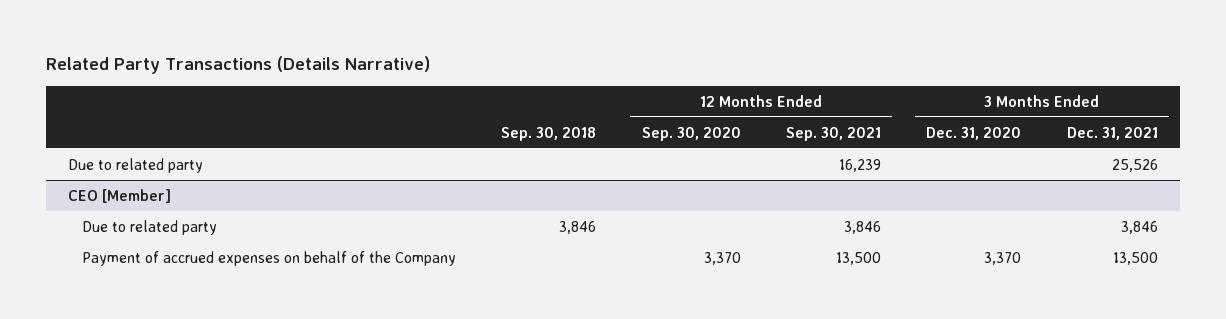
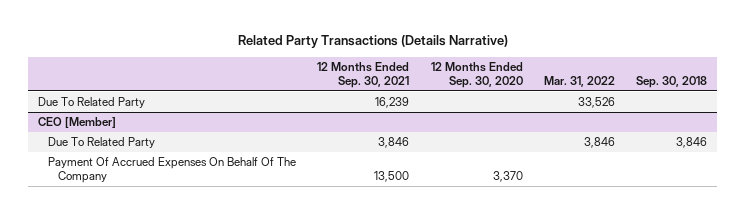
- | Sep. 30, 2018 | 12 Months Ended Sep. 30, 2020 | 12 Months Ended Sep. 30, 2021 | 3 Months Ended Dec. 31, 2020 | 3 Months Ended Dec. 31, 2021
+ | 12 Months Ended Sep. 30, 2021 | 12 Months Ended Sep. 30, 2020 | Mar. 31, 2022 | Sep. 30, 2018
- Due to related party | | | 16,239 | | 25,526
+ Due To Related Party | 16,239 | | 33,526 |
@ CEO [Member]
- Due to related party | 3,846 | | 3,846 | | 3,846
- Payment of accrued expenses on behalf of the Company | | 3,370 | 13,500 | 3,370 | 13,500
+ Due To Related Party | 3,846 | | 3,846 | 3,846
+ Payment Of Accrued Expenses On Behalf Of The Company | 13,500 | 3,370 | |

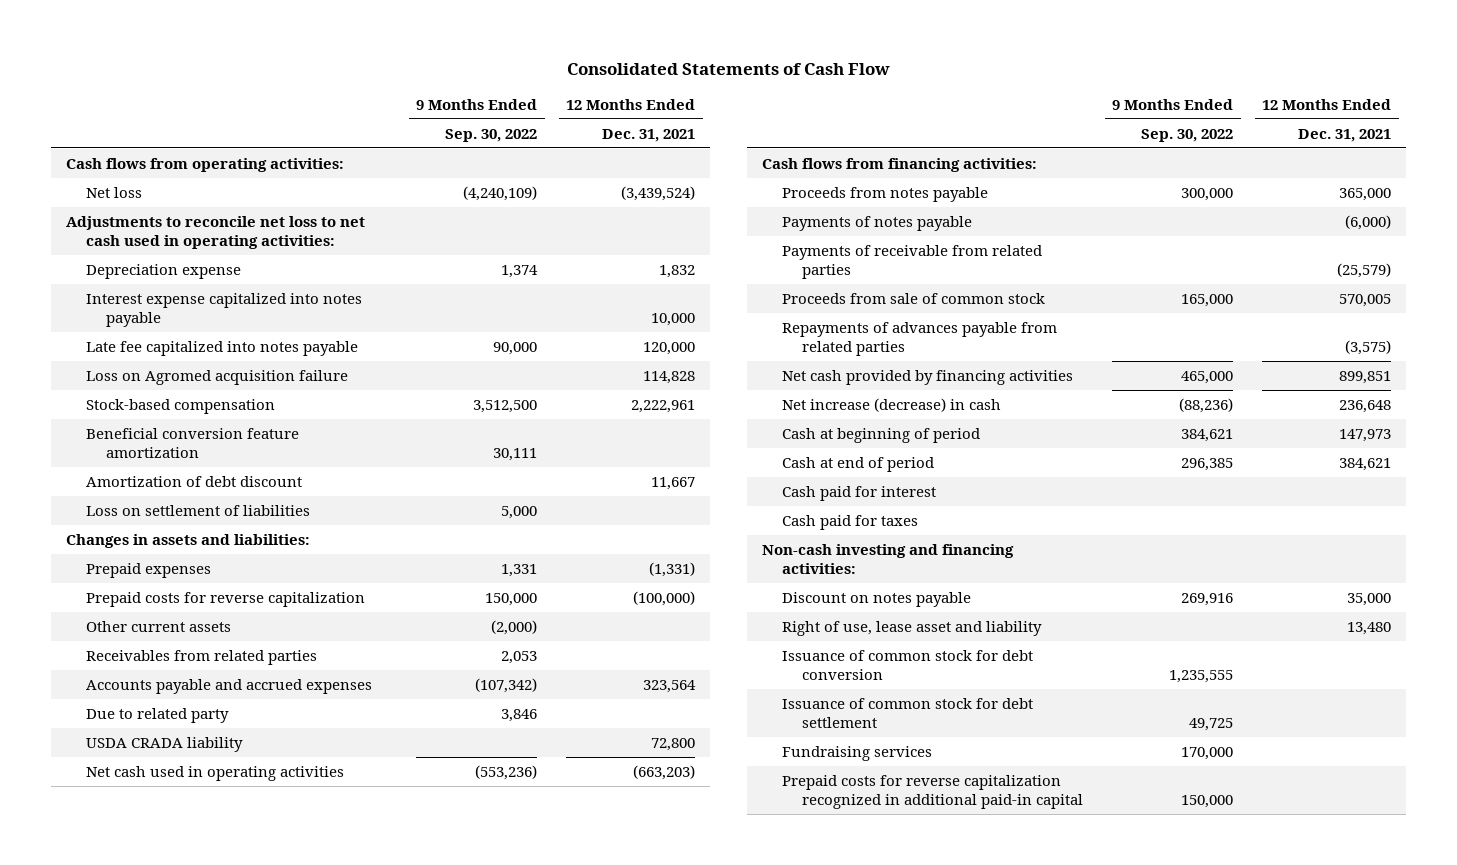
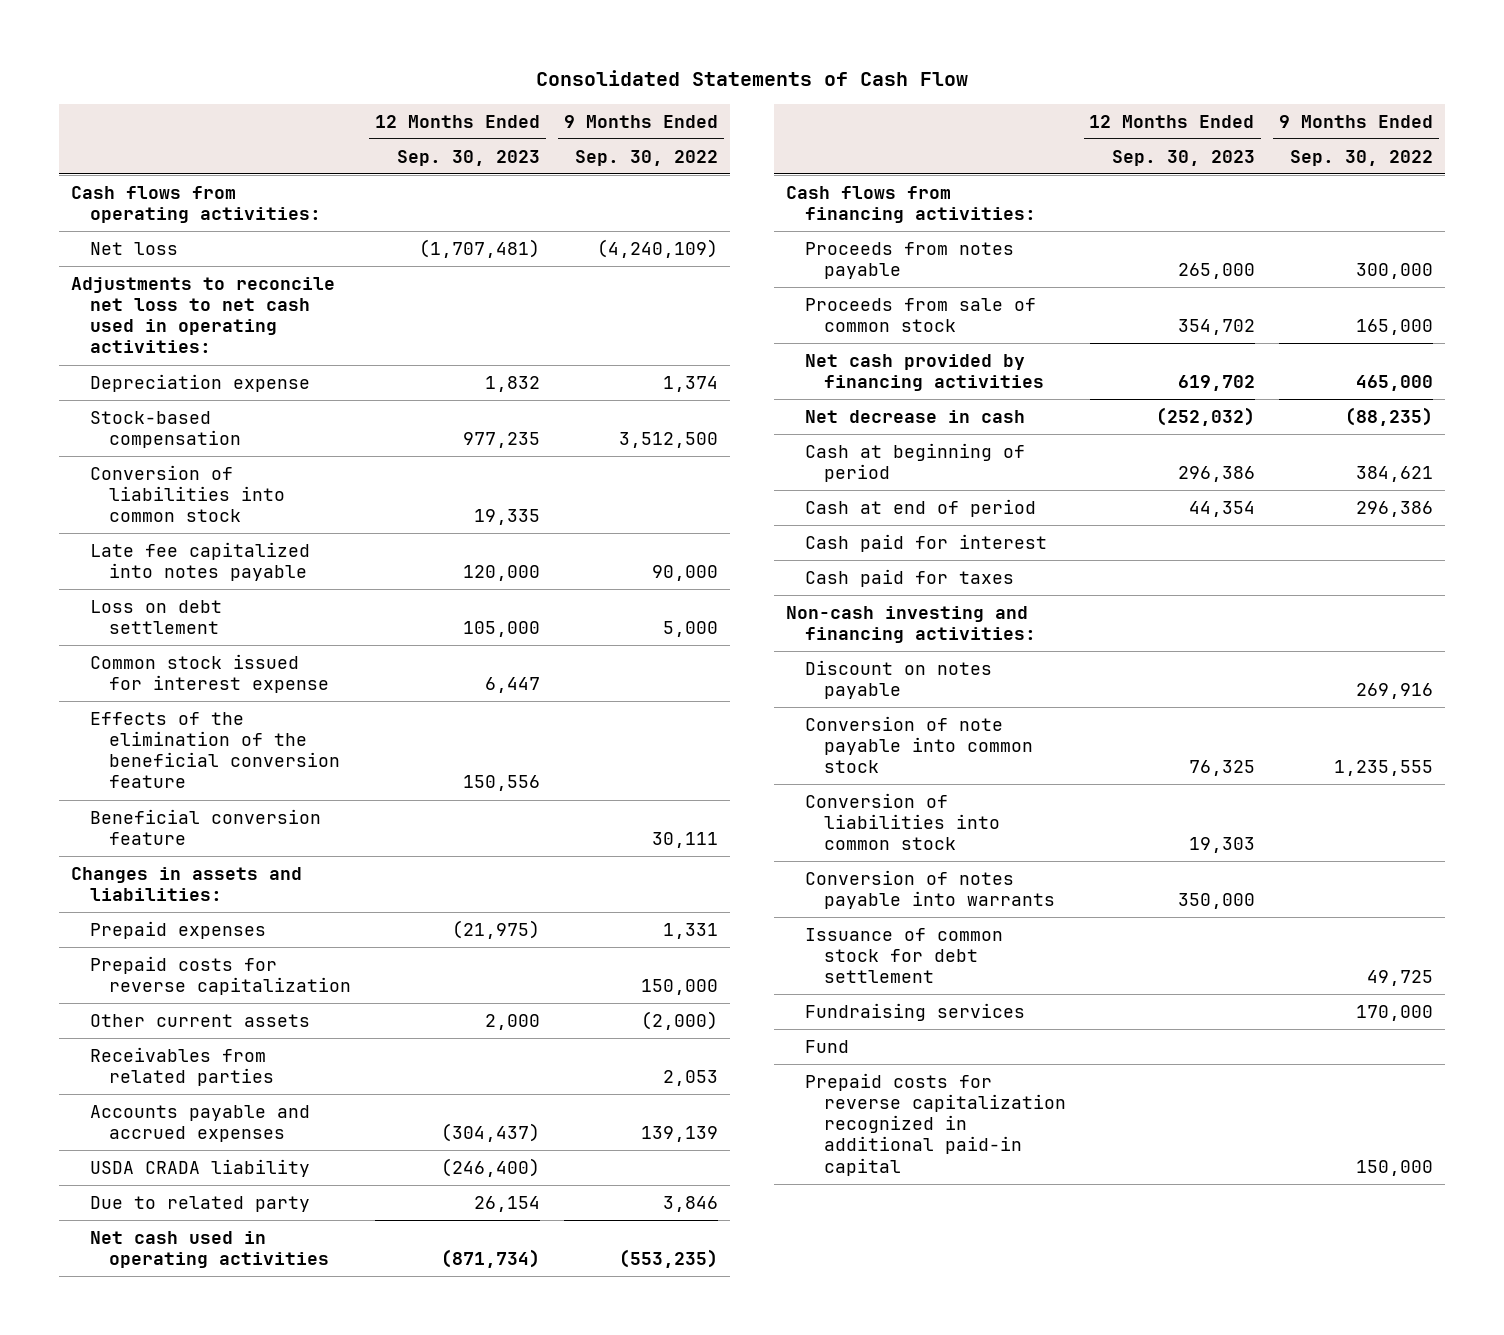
- | 9 Months Ended Sep. 30, 2022 | 12 Months Ended Dec. 31, 2021
+ | 12 Months Ended Sep. 30, 2023 | 9 Months Ended Sep. 30, 2022
- Interest expense capitalized into notes payable | | 10,000
- Loss on Agromed acquisition failure | | 114,828
- Beneficial conversion feature amortization | 30,111 |
- Amortization of debt discount | | 11,667
- Loss on settlement of liabilities | 5,000 |
+ Conversion of liabilities into common stock | 19,335 |
moved down: Late fee capitalized into notes payable | 120,000 | 90,000
+ Loss on debt settlement | 105,000 | 5,000
+ Common stock issued for interest expense | 6,447 |
+ Effects of the elimination of the beneficial conversion feature | 150,556 |
+ Beneficial conversion feature | | 30,111
- Accounts payable and accrued expenses | (107,342) | 323,564
+ Accounts payable and accrued expenses | (304,437) | 139,139
- Net cash used in operating activities | (553,236) | (663,203)
moved down: Due to related party | 26,154 | 3,846
+ Net cash used in operating activities | (871,734) | (553,235)
- Payments of notes payable | | (6,000)
- Payments of receivable from related parties | | (25,579)
- Repayments of advances payable from related parties | | (3,575)
- Net increase (decrease) in cash | (88,236) | 236,648
+ Net decrease in cash | (252,032) | (88,235)
- Cash at end of period | 296,385 | 384,621
+ Cash at end of period | 44,354 | 296,386
- Right of use, lease asset and liability | | 13,480
- Issuance of common stock for debt conversion | 1,235,555 |
+ Conversion of note payable into common stock | 76,325 | 1,235,555
+ Conversion of liabilities into common stock | 19,303 |
+ Conversion of notes payable into warrants | 350,000 |
+ Fund

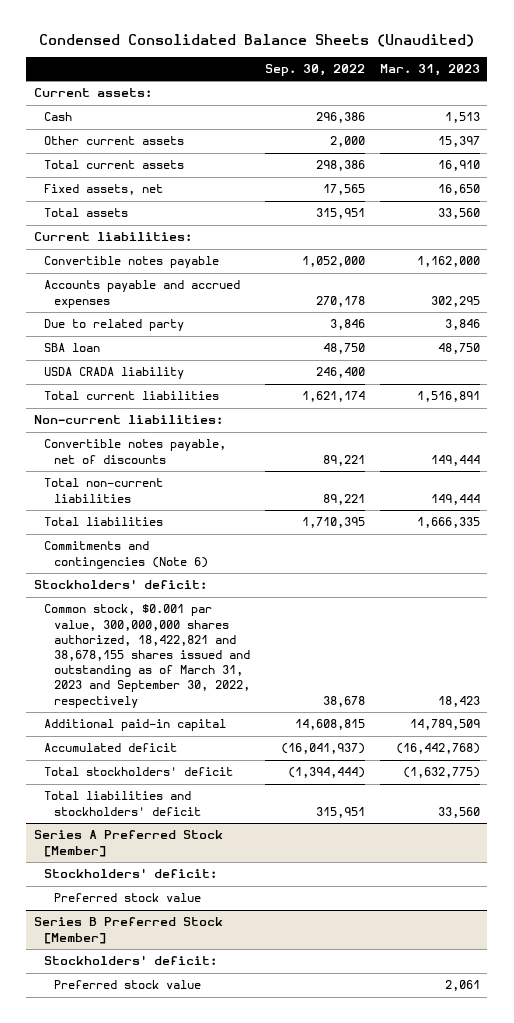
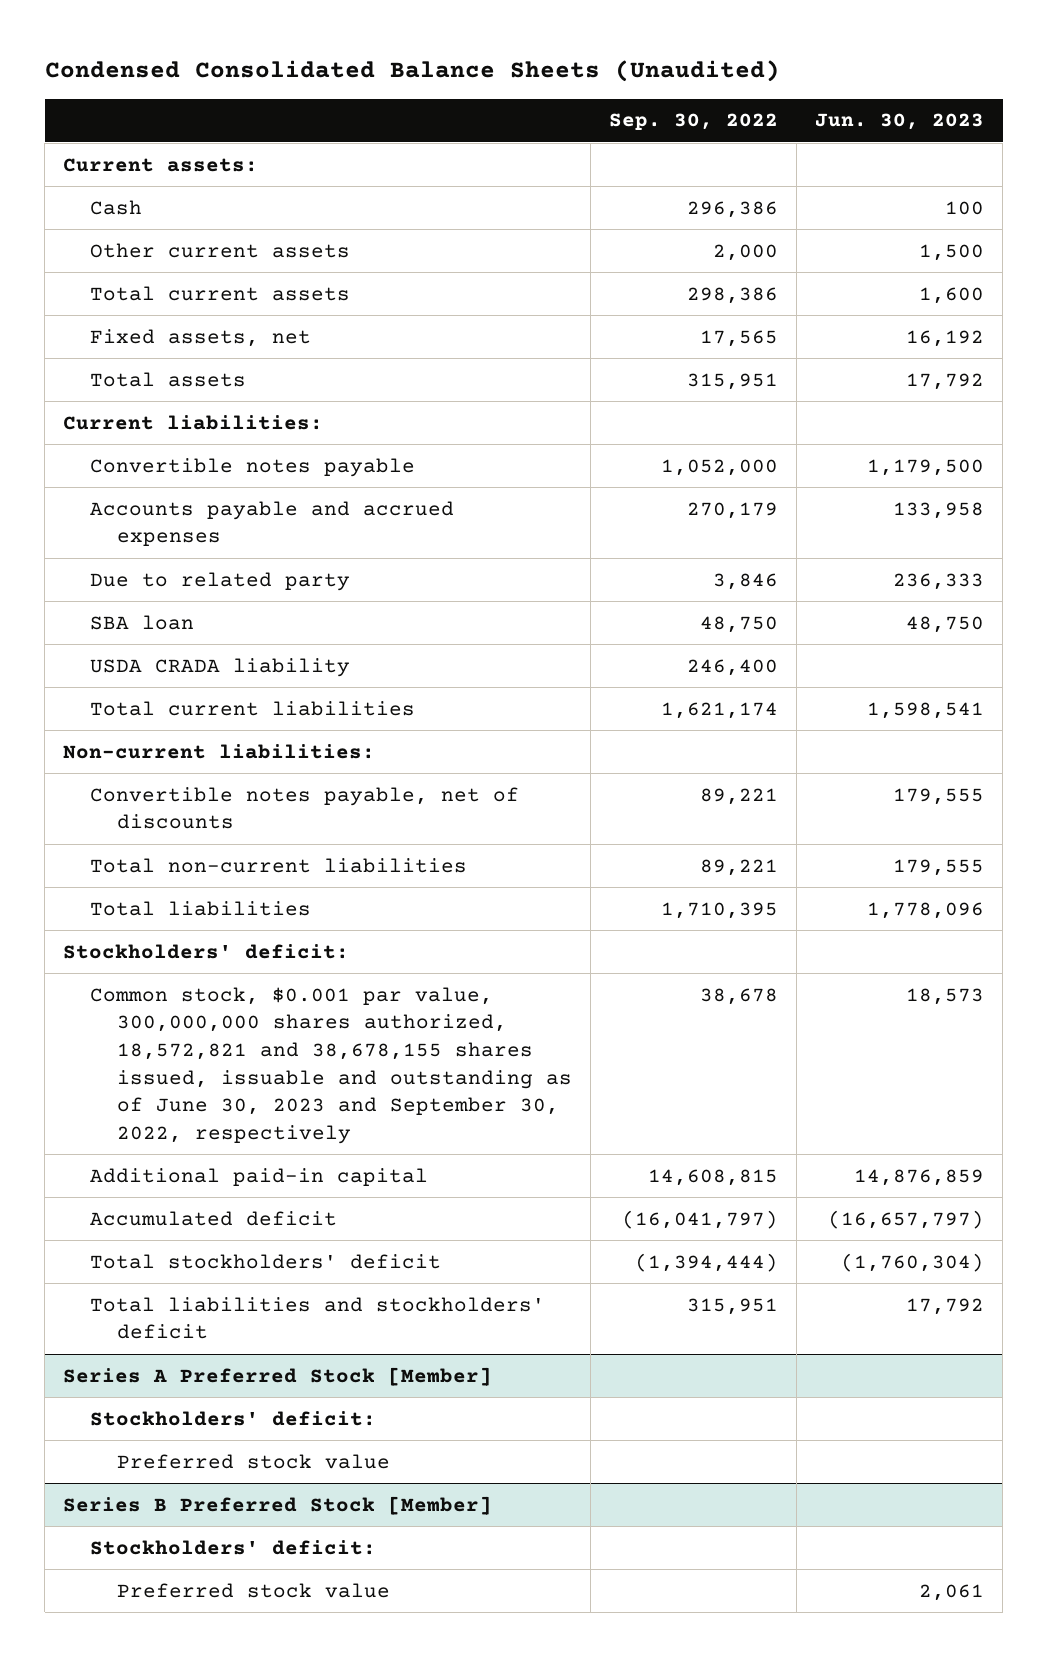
- | Sep. 30, 2022 | Mar. 31, 2023
+ | Sep. 30, 2022 | Jun. 30, 2023
- Accounts payable and accrued expenses | 270,178 | 302,295
+ Accounts payable and accrued expenses | 270,179 | 133,958
- Commitments and contingencies (Note 6)
- Common stock, $0.001 par value, 300,000,000 shares authorized, 18,422,821 and 38,678,155 shares issued and outstanding as of March 31, 2023 and September 30, 2022, respectively | 38,678 | 18,423
+ Common stock, $0.001 par value, 300,000,000 shares authorized, 18,572,821 and 38,678,155 shares issued, issuable and outstanding as of June 30, 2023 and September 30, 2022, respectively | 38,678 | 18,573
- Accumulated deficit | (16,041,937) | (16,442,768)
+ Accumulated deficit | (16,041,797) | (16,657,797)

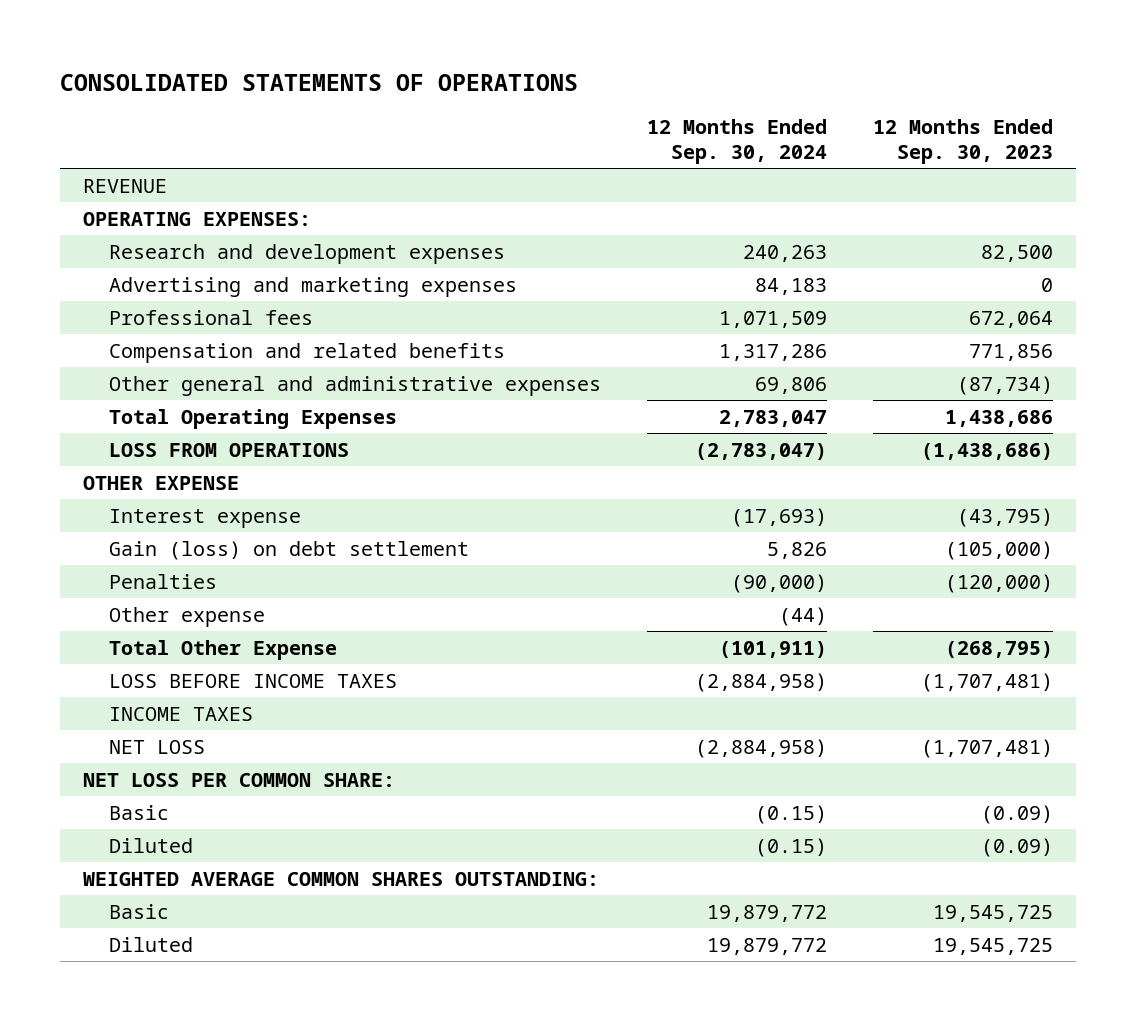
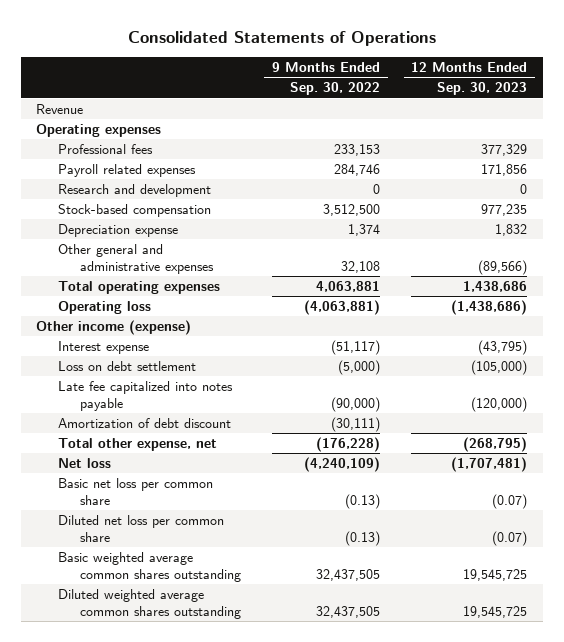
- CONSOLIDATED STATEMENTS OF OPERATIONS
+ Consolidated Statements of Operations
- | 12 Months Ended Sep. 30, 2024 | 12 Months Ended Sep. 30, 2023
+ | 9 Months Ended Sep. 30, 2022 | 12 Months Ended Sep. 30, 2023
- REVENUE
- OPERATING EXPENSES:
- Research and development expenses | 240,263 | 82,500
- Advertising and marketing expenses | 84,183 | 0
- Professional fees | 1,071,509 | 672,064
- Compensation and related benefits | 1,317,286 | 771,856
- Other general and administrative expenses | 69,806 | (87,734)
- Total Operating Expenses | 2,783,047 | 1,438,686
- LOSS FROM OPERATIONS | (2,783,047) | (1,438,686)
- OTHER EXPENSE
+ Revenue
+ Operating expenses
+ Professional fees | 233,153 | 377,329
+ Payroll related expenses | 284,746 | 171,856
+ Research and development | 0 | 0
+ Stock-based compensation | 3,512,500 | 977,235
+ Depreciation expense | 1,374 | 1,832
+ Other general and administrative expenses | 32,108 | (89,566)
+ Total operating expenses | 4,063,881 | 1,438,686
+ Operating loss | (4,063,881) | (1,438,686)
+ Other income (expense)
- Gain (loss) on debt settlement | 5,826 | (105,000)
- Penalties | (90,000) | (120,000)
- Other expense | (44) |
- Total Other Expense | (101,911) | (268,795)
- LOSS BEFORE INCOME TAXES | (2,884,958) | (1,707,481)
- INCOME TAXES
- NET LOSS | (2,884,958) | (1,707,481)
- NET LOSS PER COMMON SHARE:
- Basic | (0.15) | (0.09)
- Diluted | (0.15) | (0.09)
- WEIGHTED AVERAGE COMMON SHARES OUTSTANDING:
- Basic | 19,879,772 | 19,545,725
- Diluted | 19,879,772 | 19,545,725
+ Loss on debt settlement | (5,000) | (105,000)
+ Late fee capitalized into notes payable | (90,000) | (120,000)
+ Amortization of debt discount | (30,111) |
+ Total other expense, net | (176,228) | (268,795)
+ Net loss | (4,240,109) | (1,707,481)
+ Basic net loss per common share | (0.13) | (0.07)
+ Diluted net loss per common share | (0.13) | (0.07)
+ Basic weighted average common shares outstanding | 32,437,505 | 19,545,725
+ Diluted weighted average common shares outstanding | 32,437,505 | 19,545,725

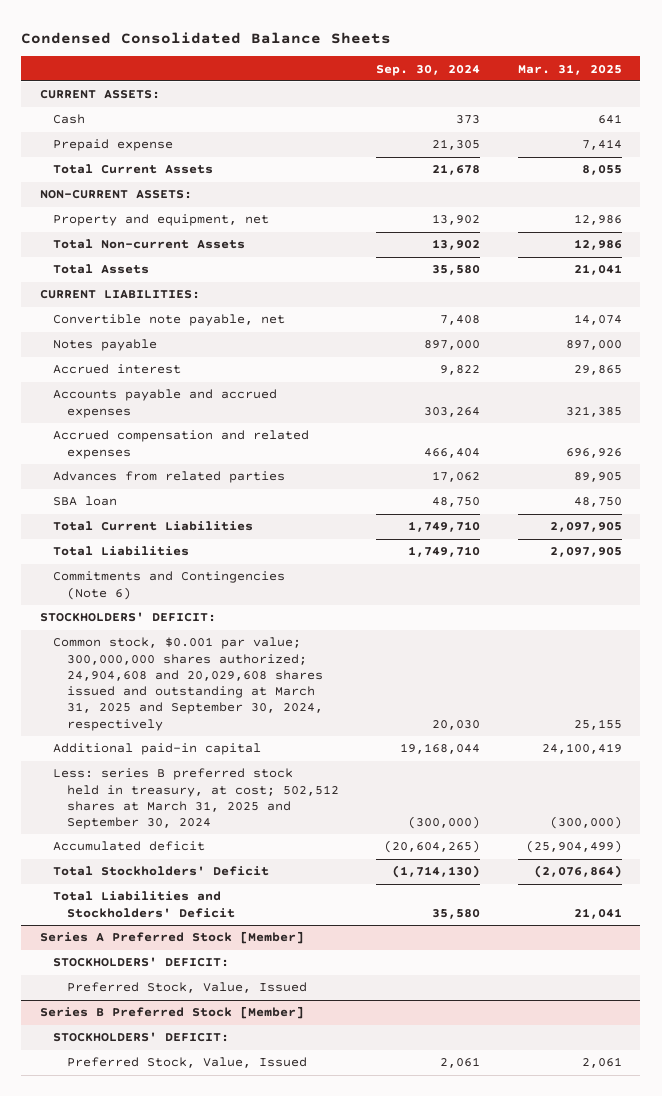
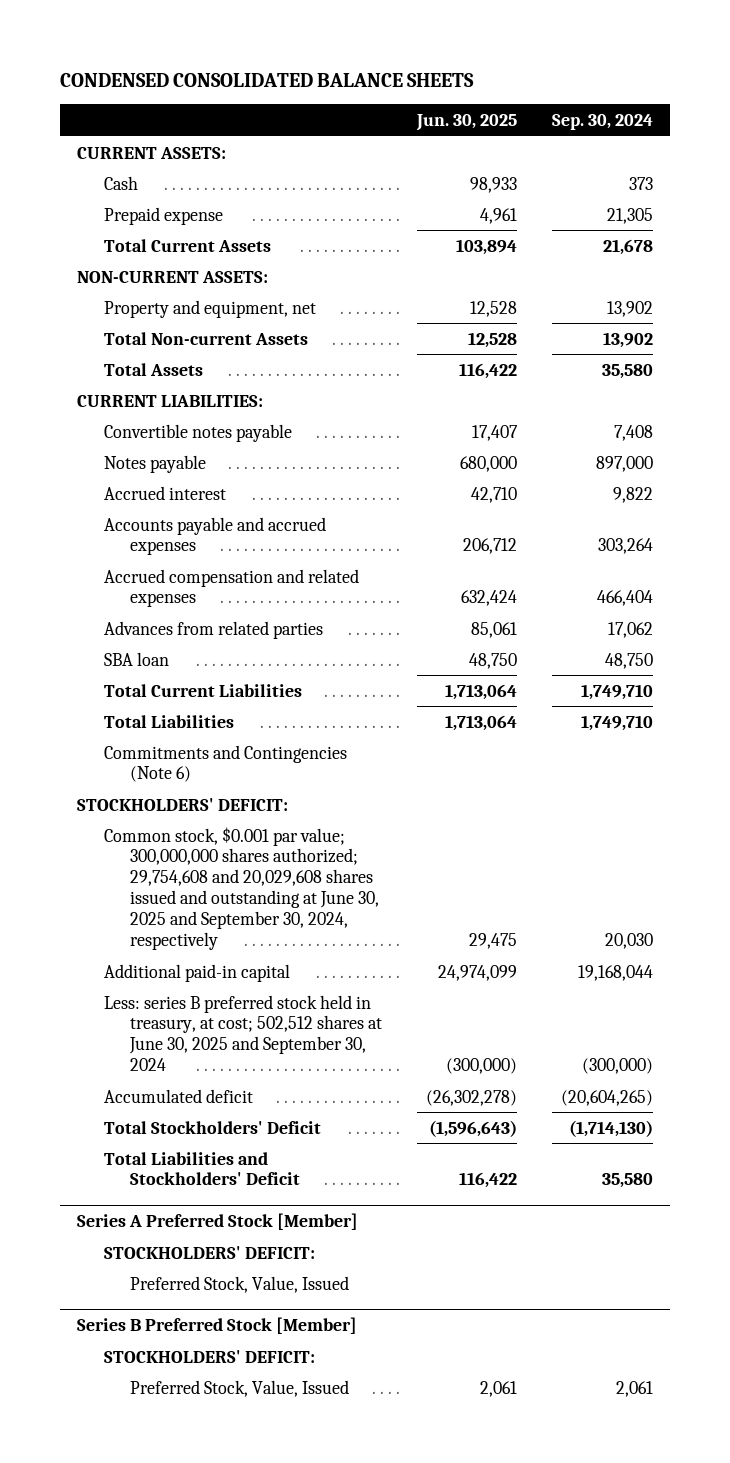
- Condensed Consolidated Balance Sheets
+ CONDENSED CONSOLIDATED BALANCE SHEETS
- | Sep. 30, 2024 | Mar. 31, 2025
+ | Jun. 30, 2025 | Sep. 30, 2024
- Convertible note payable, net | 7,408 | 14,074
+ Convertible notes payable | 17,407 | 7,408
- Common stock, $0.001 par value; 300,000,000 shares authorized; 24,904,608 and 20,029,608 shares issued and outstanding at March 31, 2025 and September 30, 2024, respectively | 20,030 | 25,155
+ Common stock, $0.001 par value; 300,000,000 shares authorized; 29,754,608 and 20,029,608 shares issued and outstanding at June 30, 2025 and September 30, 2024, respectively | 29,475 | 20,030
- Less: series B preferred stock held in treasury, at cost; 502,512 shares at March 31, 2025 and September 30, 2024 | (300,000) | (300,000)
+ Less: series B preferred stock held in treasury, at cost; 502,512 shares at June 30, 2025 and September 30, 2024 | (300,000) | (300,000)

